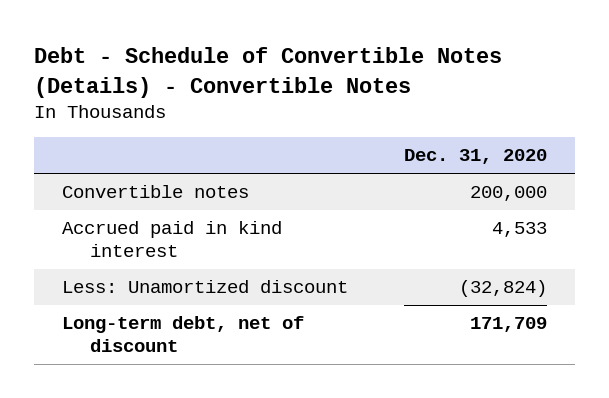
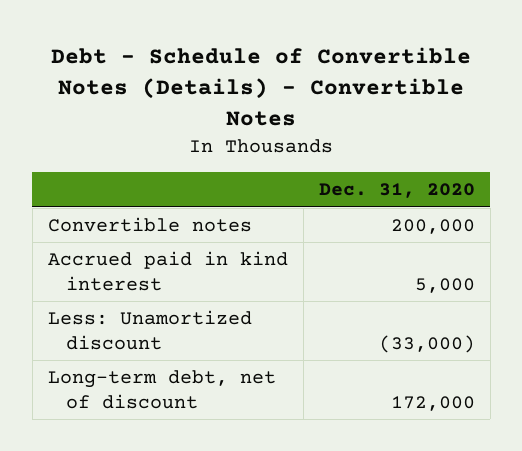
- Accrued paid in kind interest | 4,533
- Less: Unamortized discount | (32,824)
- Long-term debt, net of discount | 171,709
+ Accrued paid in kind interest | 5,000
+ Less: Unamortized discount | (33,000)
+ Long-term debt, net of discount | 172,000

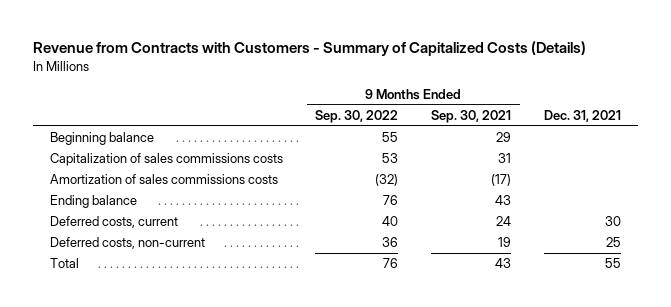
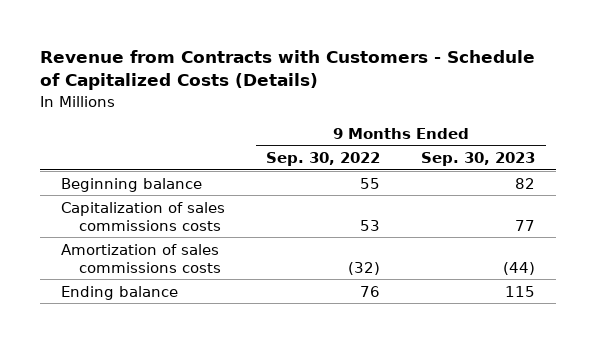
- Revenue from Contracts with Customers - Summary of Capitalized Costs (Details)
+ Revenue from Contracts with Customers - Schedule of Capitalized Costs (Details)
- | 9 Months Ended Sep. 30, 2022 | 9 Months Ended Sep. 30, 2021 | Dec. 31, 2021
+ | 9 Months Ended Sep. 30, 2022 | 9 Months Ended Sep. 30, 2023
- Deferred costs, current | 40 | 24 | 30
- Deferred costs, non-current | 36 | 19 | 25
- Total | 76 | 43 | 55

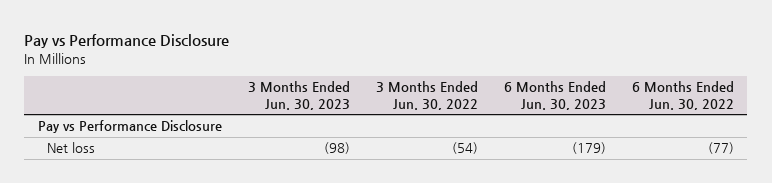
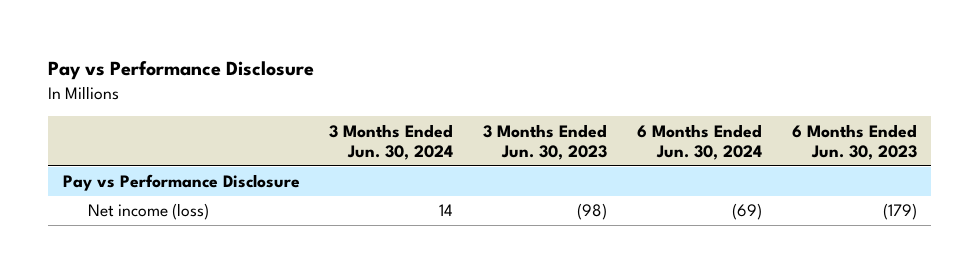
- | 3 Months Ended Jun. 30, 2023 | 3 Months Ended Jun. 30, 2022 | 6 Months Ended Jun. 30, 2023 | 6 Months Ended Jun. 30, 2022
+ | 3 Months Ended Jun. 30, 2024 | 3 Months Ended Jun. 30, 2023 | 6 Months Ended Jun. 30, 2024 | 6 Months Ended Jun. 30, 2023
- Net loss | (98) | (54) | (179) | (77)
+ Net income (loss) | 14 | (98) | (69) | (179)

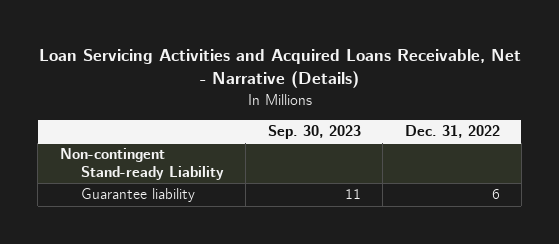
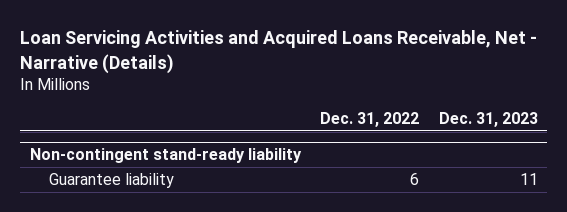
- | Sep. 30, 2023 | Dec. 31, 2022
+ | Dec. 31, 2022 | Dec. 31, 2023
- Non-contingent Stand-ready Liability
+ Non-contingent stand-ready liability

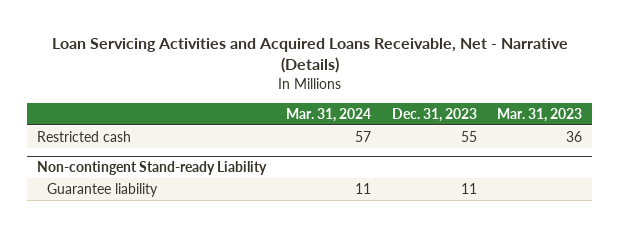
- | Dec. 31, 2022 | Dec. 31, 2023
+ | Mar. 31, 2024 | Dec. 31, 2023 | Mar. 31, 2023
- Non-contingent stand-ready liability
+ Restricted cash | 57 | 55 | 36
+ Non-contingent Stand-ready Liability

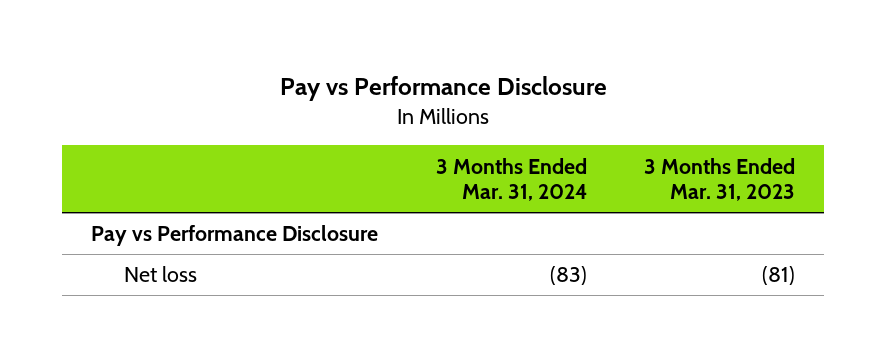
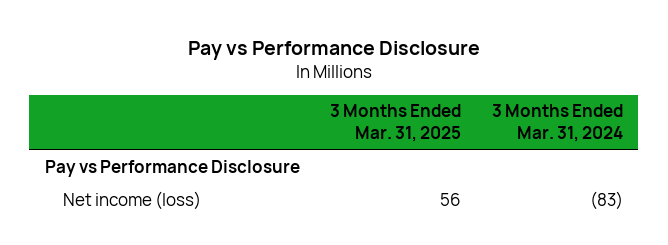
- | 3 Months Ended Mar. 31, 2024 | 3 Months Ended Mar. 31, 2023
+ | 3 Months Ended Mar. 31, 2025 | 3 Months Ended Mar. 31, 2024
- Net loss | (83) | (81)
+ Net income (loss) | 56 | (83)

